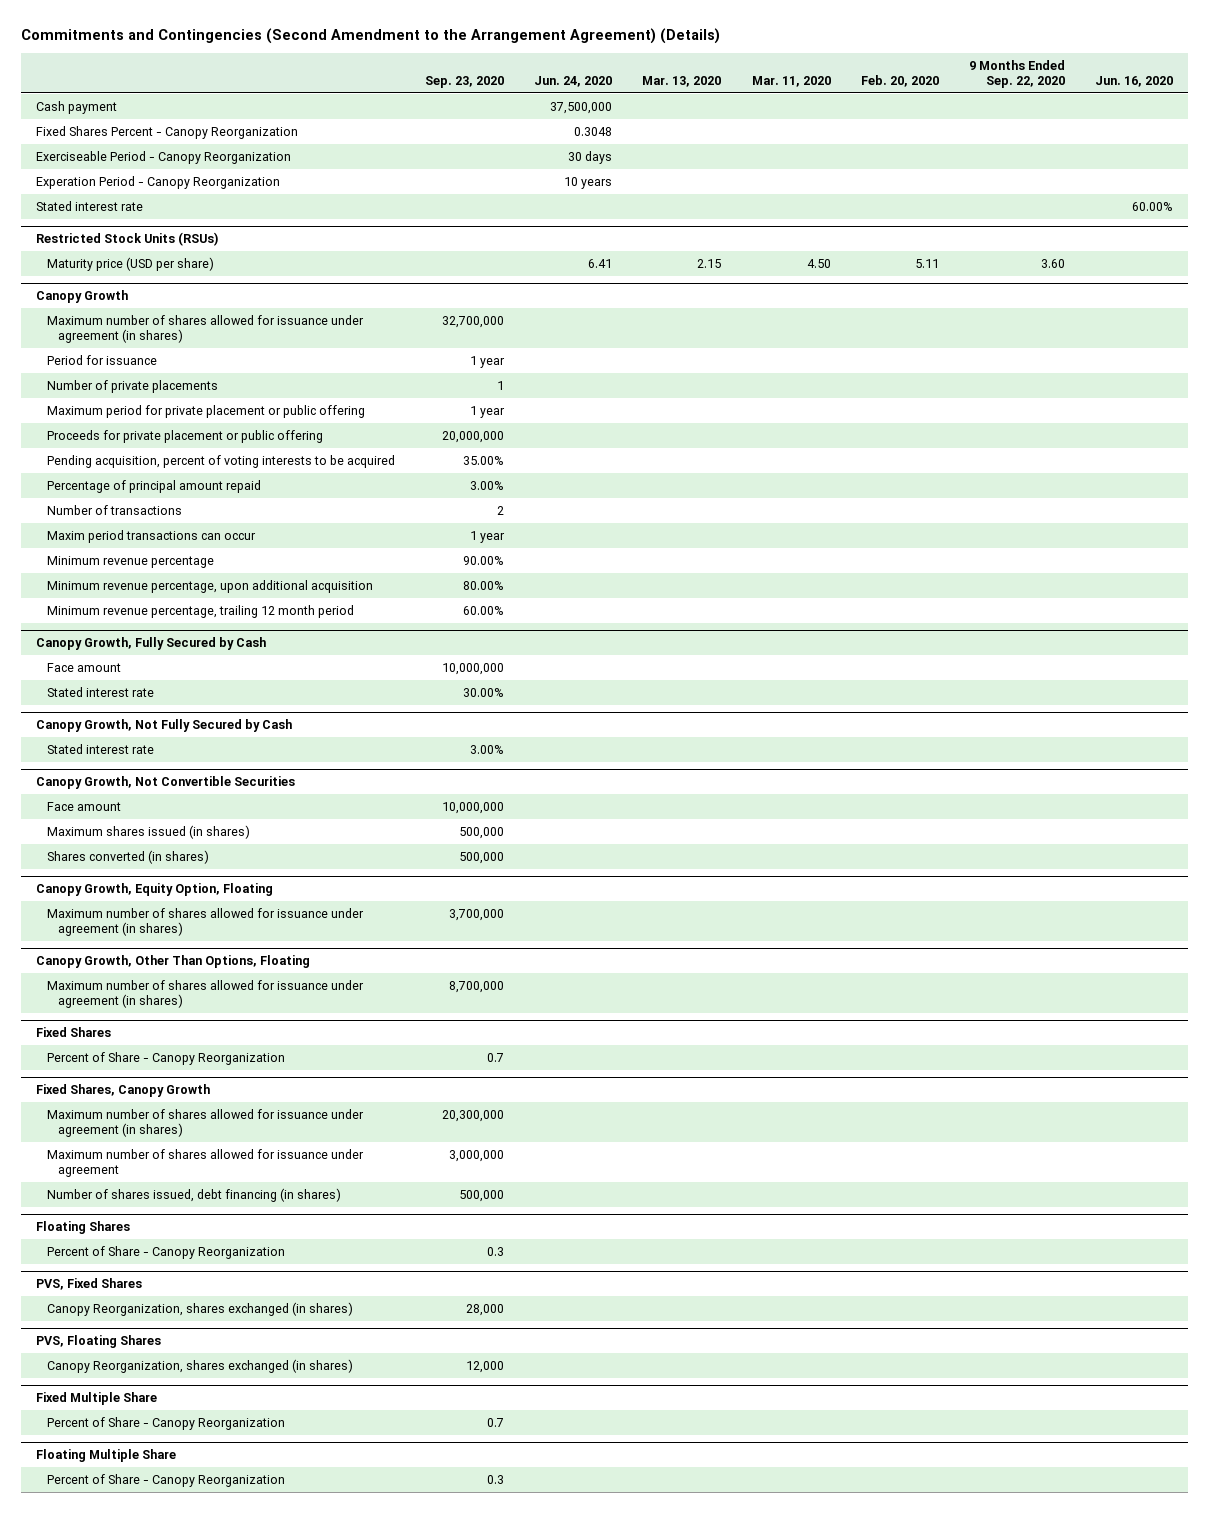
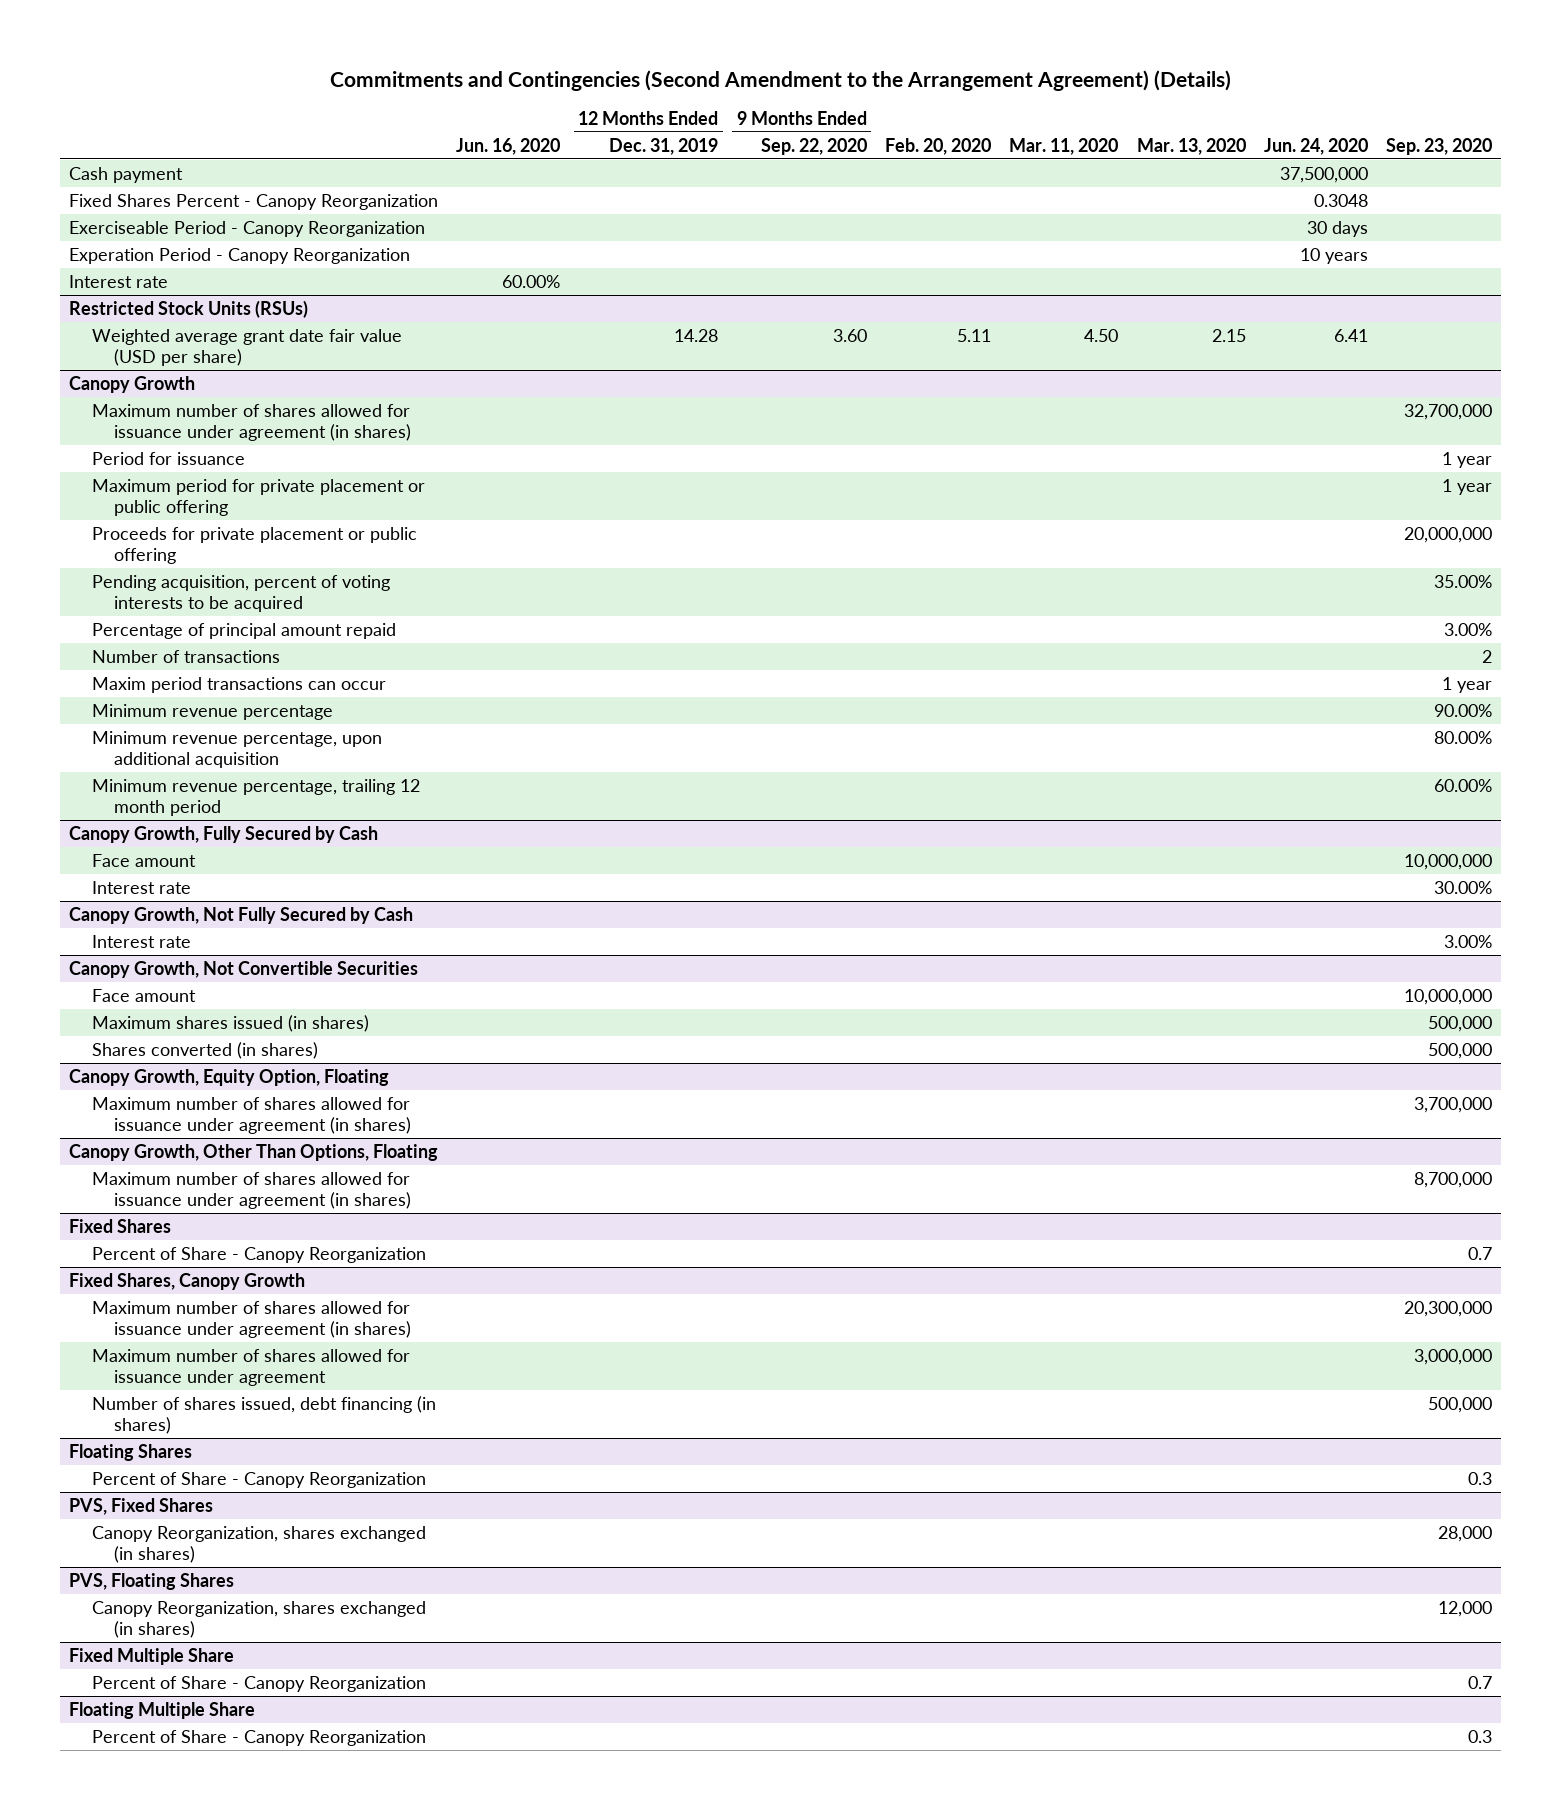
- | Sep. 23, 2020 | Jun. 24, 2020 | Mar. 13, 2020 | Mar. 11, 2020 | Feb. 20, 2020 | 9 Months Ended Sep. 22, 2020 | Jun. 16, 2020
+ | Jun. 16, 2020 | 12 Months Ended Dec. 31, 2019 | 9 Months Ended Sep. 22, 2020 | Feb. 20, 2020 | Mar. 11, 2020 | Mar. 13, 2020 | Jun. 24, 2020 | Sep. 23, 2020
- Stated interest rate | | | | | | | 60.00%
+ Interest rate | 60.00% | | | | | | |
@ Restricted Stock Units (RSUs)
- Maturity price (USD per share) | | 6.41 | 2.15 | 4.50 | 5.11 | 3.60 |
+ Weighted average grant date fair value (USD per share) | | 14.28 | 3.60 | 5.11 | 4.50 | 2.15 | 6.41 |
@ Canopy Growth
- Number of private placements | 1 | | | | | |
@ Canopy Growth, Fully Secured by Cash
- Stated interest rate | 30.00% | | | | | |
+ Interest rate | | | | | | | | 30.00%
@ Canopy Growth, Not Fully Secured by Cash
- Stated interest rate | 3.00% | | | | | |
+ Interest rate | | | | | | | | 3.00%

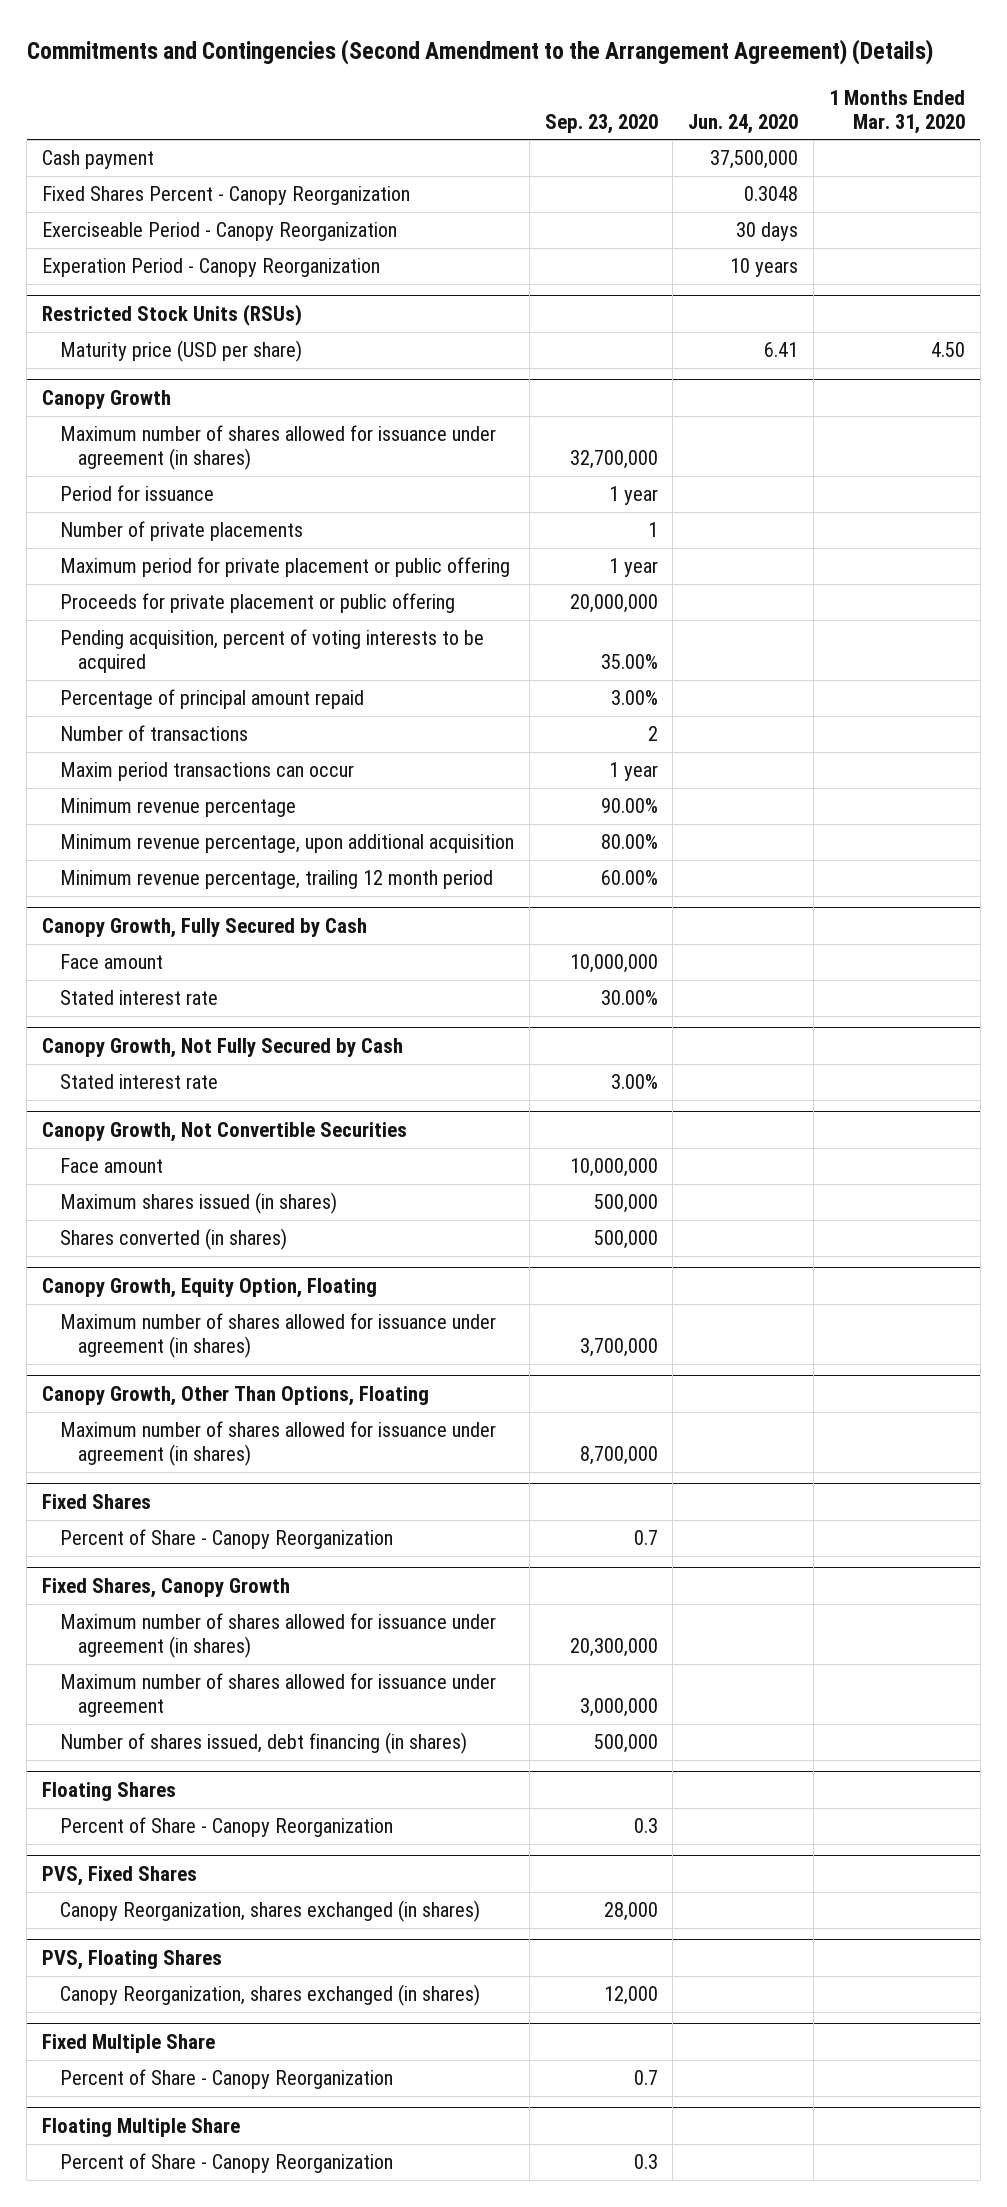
- | Jun. 16, 2020 | 12 Months Ended Dec. 31, 2019 | 9 Months Ended Sep. 22, 2020 | Feb. 20, 2020 | Mar. 11, 2020 | Mar. 13, 2020 | Jun. 24, 2020 | Sep. 23, 2020
+ | Sep. 23, 2020 | Jun. 24, 2020 | 1 Months Ended Mar. 31, 2020
- Interest rate | 60.00% | | | | | | |
@ Restricted Stock Units (RSUs)
- Weighted average grant date fair value (USD per share) | | 14.28 | 3.60 | 5.11 | 4.50 | 2.15 | 6.41 |
+ Maturity price (USD per share) | | 6.41 | 4.50
@ Canopy Growth
+ Number of private placements | 1 | |
@ Canopy Growth, Fully Secured by Cash
- Interest rate | | | | | | | | 30.00%
+ Stated interest rate | 30.00% | |
@ Canopy Growth, Not Fully Secured by Cash
- Interest rate | | | | | | | | 3.00%
+ Stated interest rate | 3.00% | |

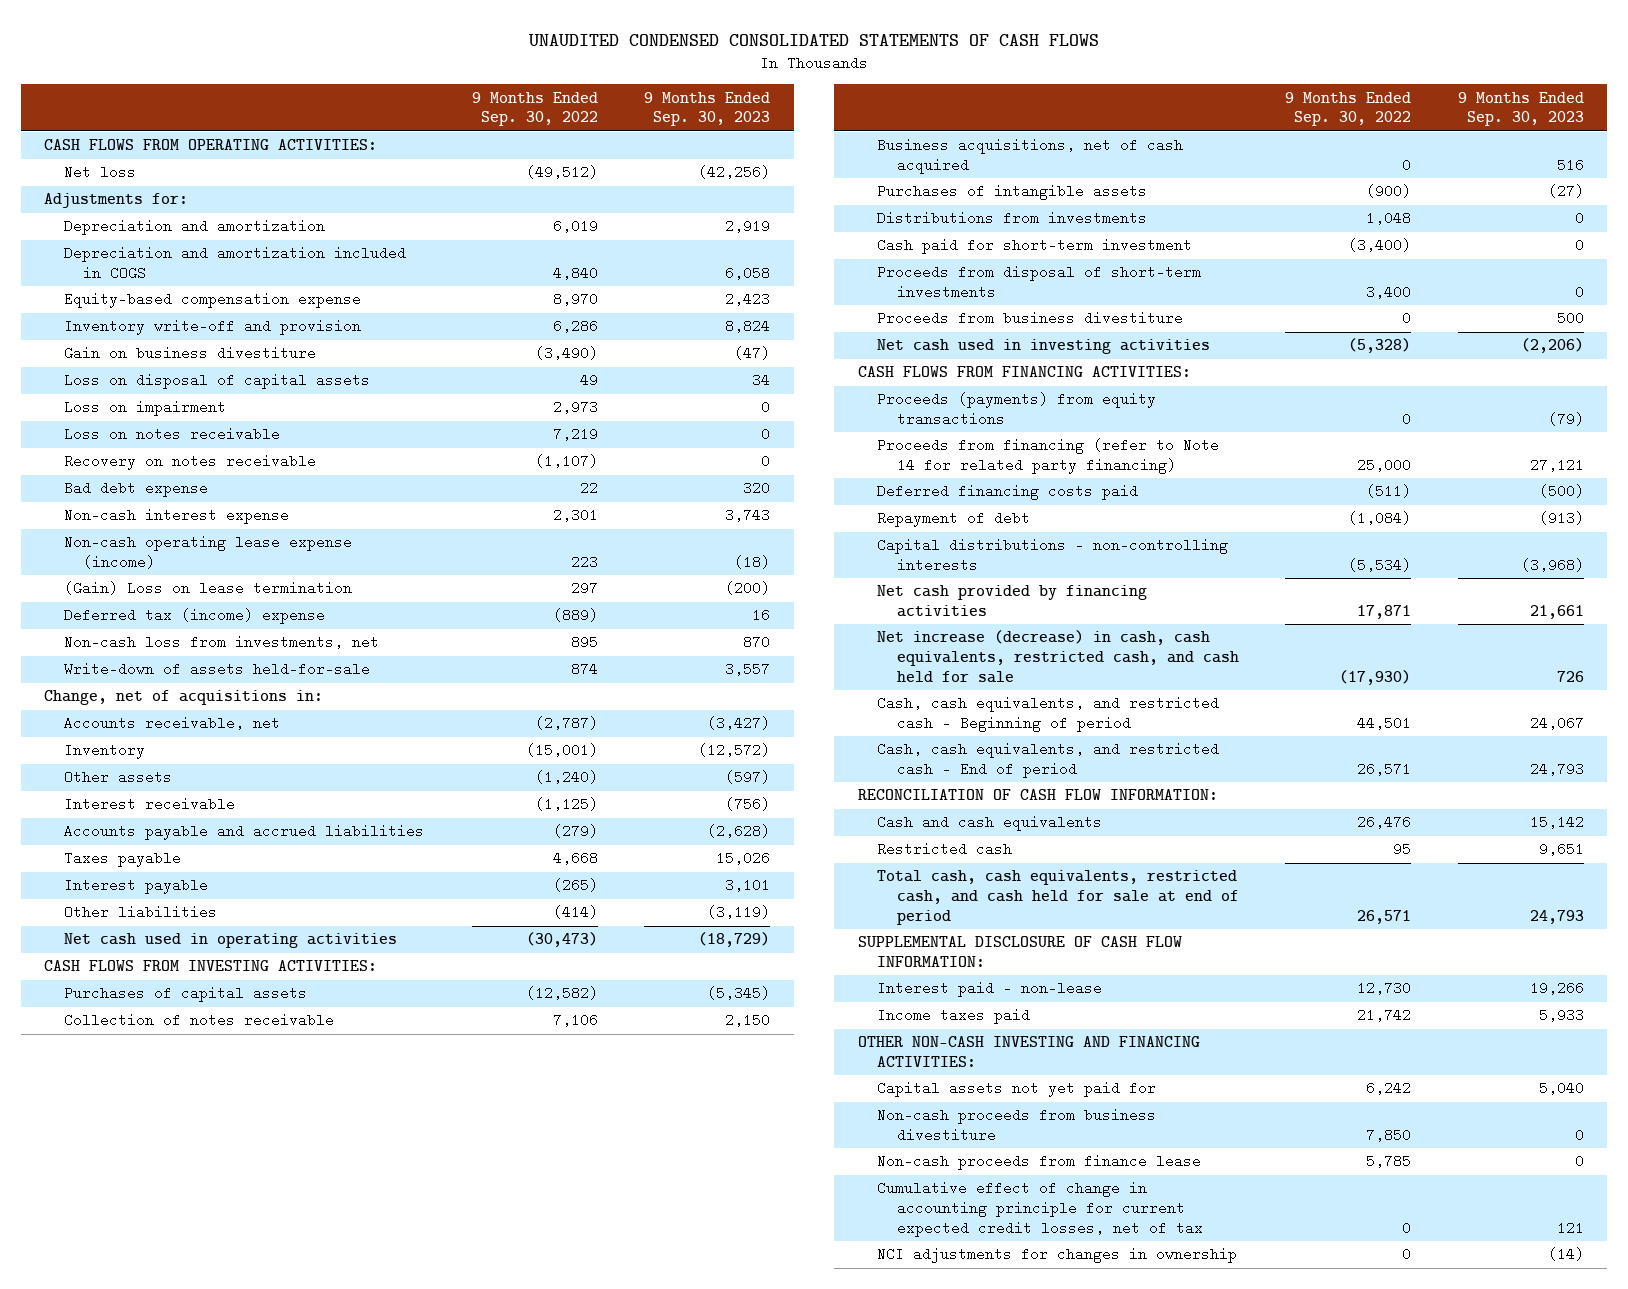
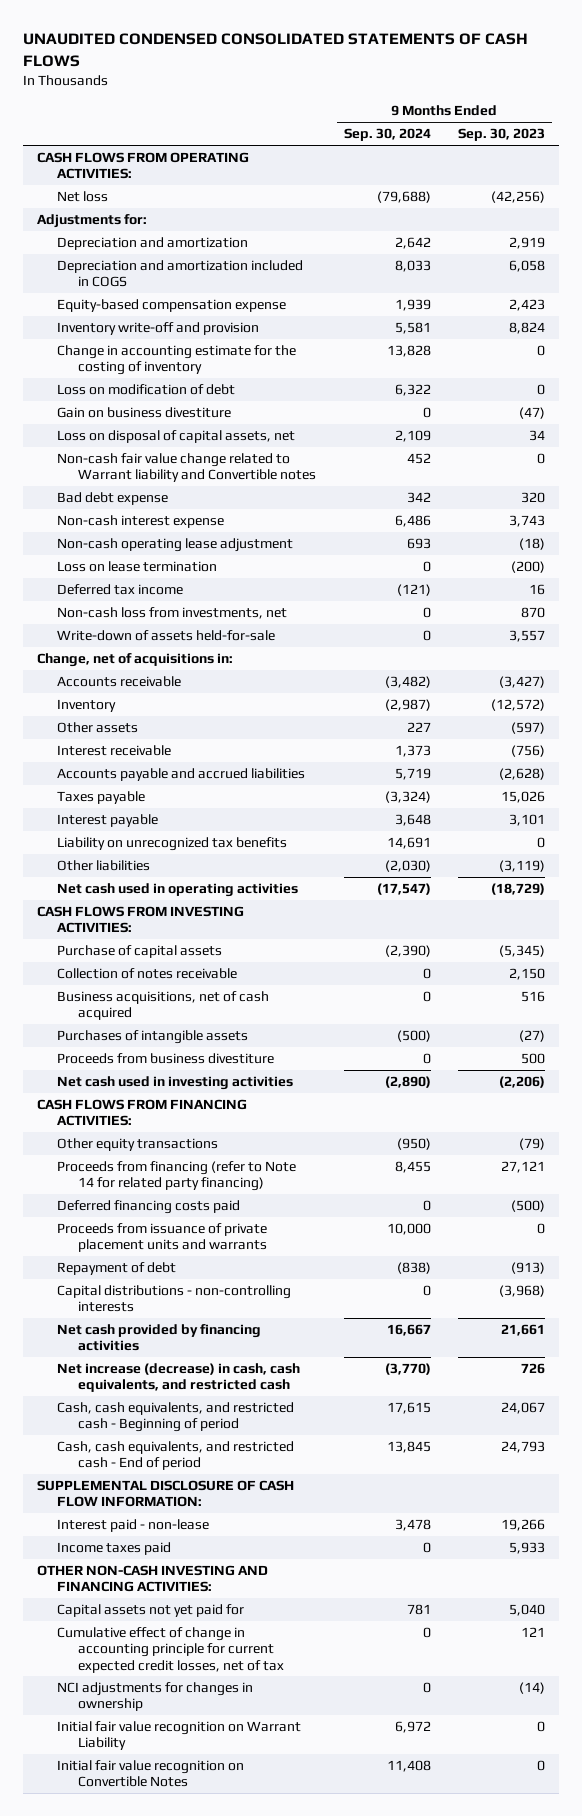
- | 9 Months Ended Sep. 30, 2022 | 9 Months Ended Sep. 30, 2023
+ | 9 Months Ended Sep. 30, 2024 | 9 Months Ended Sep. 30, 2023
+ Change in accounting estimate for the costing of inventory | 13,828 | 0
+ Loss on modification of debt | 6,322 | 0
- Loss on disposal of capital assets | 49 | 34
- Loss on impairment | 2,973 | 0
- Loss on notes receivable | 7,219 | 0
- Recovery on notes receivable | (1,107) | 0
+ Loss on disposal of capital assets, net | 2,109 | 34
+ Non-cash fair value change related to Warrant liability and Convertible notes | 452 | 0
- Non-cash operating lease expense (income) | 223 | (18)
- (Gain) Loss on lease termination | 297 | (200)
- Deferred tax (income) expense | (889) | 16
+ Non-cash operating lease adjustment | 693 | (18)
+ Loss on lease termination | 0 | (200)
+ Deferred tax income | (121) | 16
- Accounts receivable, net | (2,787) | (3,427)
+ Accounts receivable | (3,482) | (3,427)
+ Liability on unrecognized tax benefits | 14,691 | 0
- Purchases of capital assets | (12,582) | (5,345)
+ Purchase of capital assets | (2,390) | (5,345)
- Distributions from investments | 1,048 | 0
- Cash paid for short-term investment | (3,400) | 0
- Proceeds from disposal of short-term investments | 3,400 | 0
- Proceeds (payments) from equity transactions | 0 | (79)
+ Other equity transactions | (950) | (79)
+ Proceeds from issuance of private placement units and warrants | 10,000 | 0
- Net increase (decrease) in cash, cash equivalents, restricted cash, and cash held for sale | (17,930) | 726
+ Net increase (decrease) in cash, cash equivalents, and restricted cash | (3,770) | 726
- RECONCILIATION OF CASH FLOW INFORMATION:
- Cash and cash equivalents | 26,476 | 15,142
- Restricted cash | 95 | 9,651
- Total cash, cash equivalents, restricted cash, and cash held for sale at end of period | 26,571 | 24,793
- Non-cash proceeds from business divestiture | 7,850 | 0
- Non-cash proceeds from finance lease | 5,785 | 0
+ Initial fair value recognition on Warrant Liability | 6,972 | 0
+ Initial fair value recognition on Convertible Notes | 11,408 | 0

